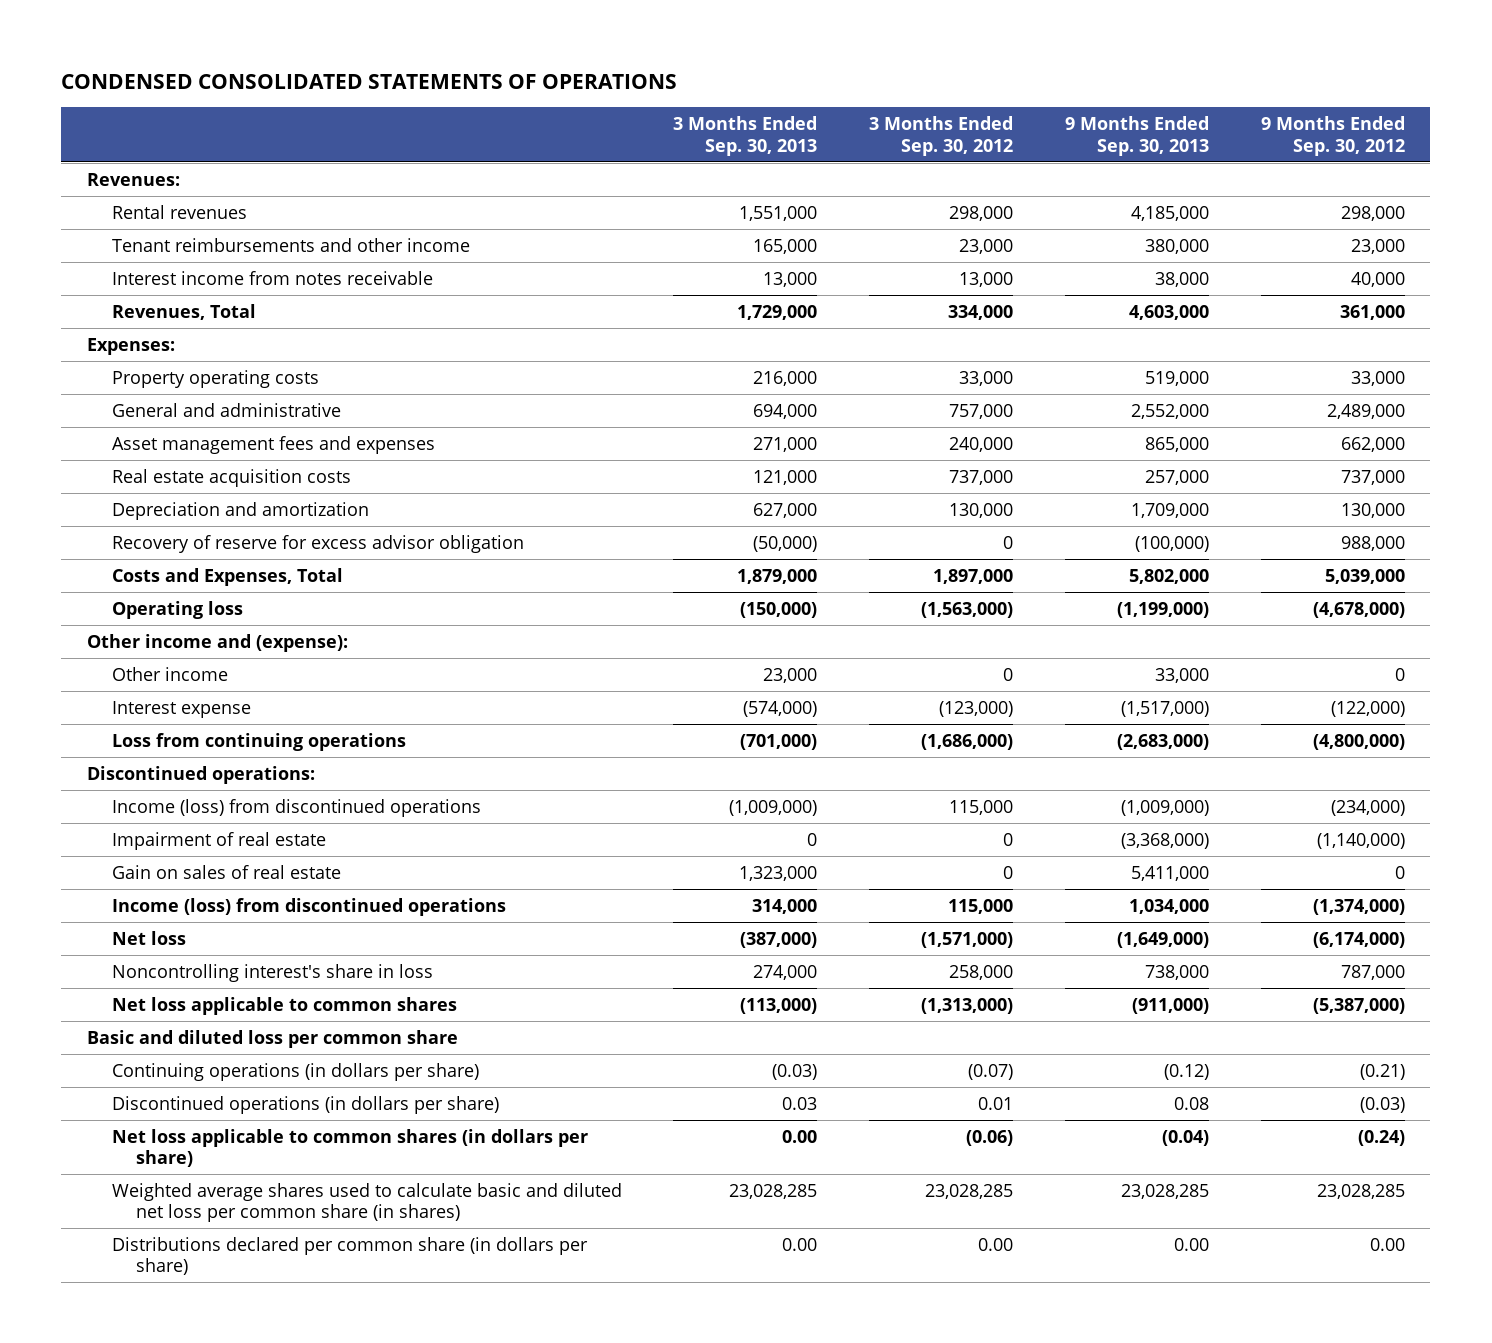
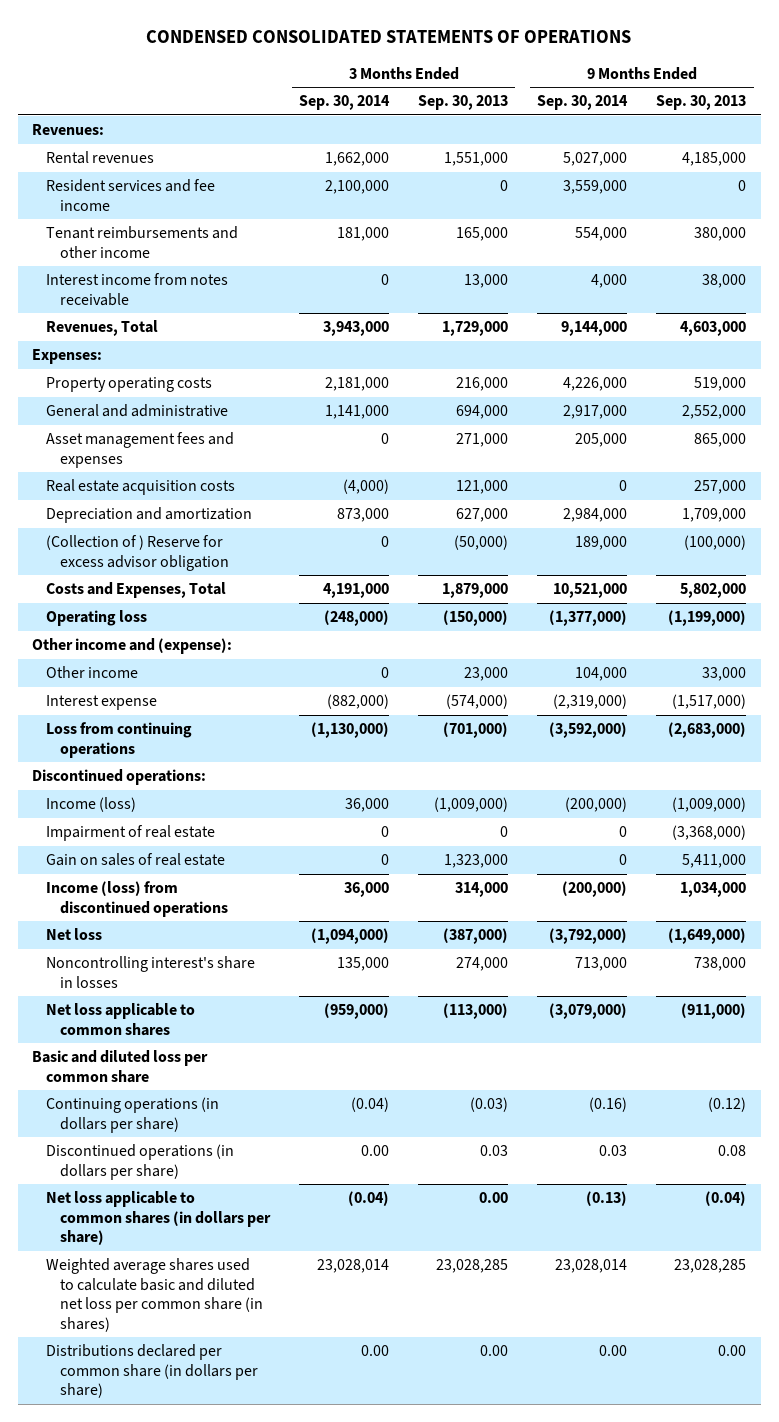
- | 3 Months Ended Sep. 30, 2013 | 3 Months Ended Sep. 30, 2012 | 9 Months Ended Sep. 30, 2013 | 9 Months Ended Sep. 30, 2012
+ | 3 Months Ended Sep. 30, 2014 | 3 Months Ended Sep. 30, 2013 | 9 Months Ended Sep. 30, 2014 | 9 Months Ended Sep. 30, 2013
+ Resident services and fee income | 2,100,000 | 0 | 3,559,000 | 0
- Recovery of reserve for excess advisor obligation | (50,000) | 0 | (100,000) | 988,000
+ (Collection of ) Reserve for excess advisor obligation | 0 | (50,000) | 189,000 | (100,000)
- Income (loss) from discontinued operations | (1,009,000) | 115,000 | (1,009,000) | (234,000)
+ Income (loss) | 36,000 | (1,009,000) | (200,000) | (1,009,000)
- Noncontrolling interest's share in loss | 274,000 | 258,000 | 738,000 | 787,000
+ Noncontrolling interest's share in losses | 135,000 | 274,000 | 713,000 | 738,000

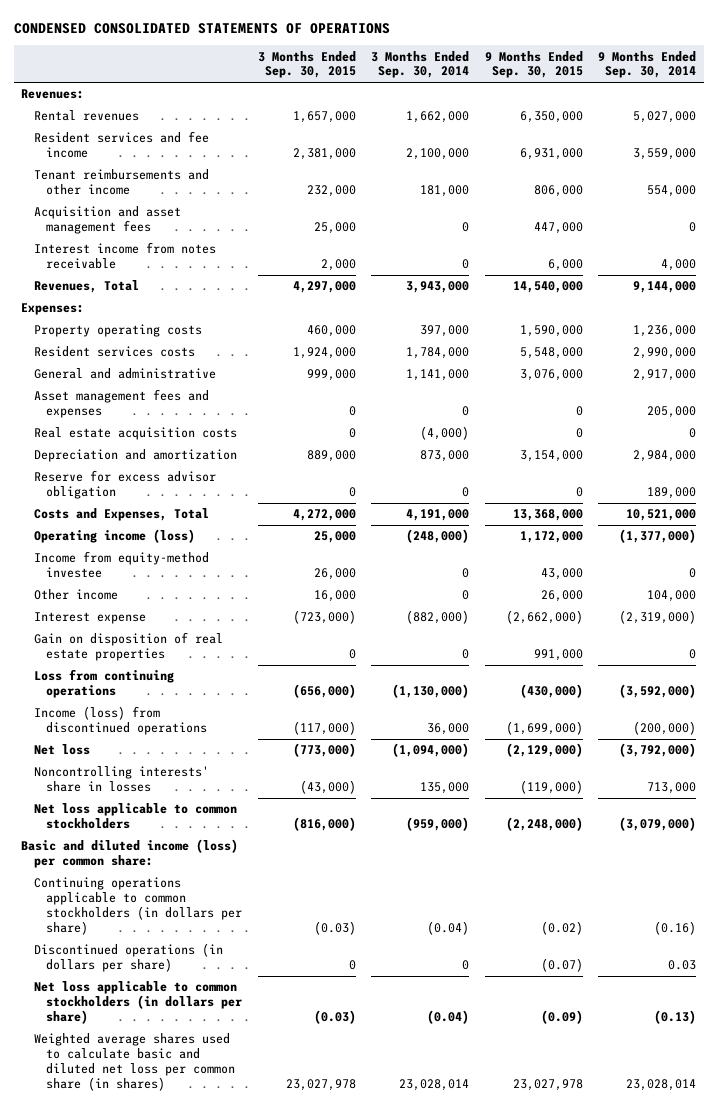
- | 3 Months Ended Sep. 30, 2014 | 3 Months Ended Sep. 30, 2013 | 9 Months Ended Sep. 30, 2014 | 9 Months Ended Sep. 30, 2013
+ | 3 Months Ended Sep. 30, 2015 | 3 Months Ended Sep. 30, 2014 | 9 Months Ended Sep. 30, 2015 | 9 Months Ended Sep. 30, 2014
+ Acquisition and asset management fees | 25,000 | 0 | 447,000 | 0
- Property operating costs | 2,181,000 | 216,000 | 4,226,000 | 519,000
+ Property operating costs | 460,000 | 397,000 | 1,590,000 | 1,236,000
+ Resident services costs | 1,924,000 | 1,784,000 | 5,548,000 | 2,990,000
- (Collection of ) Reserve for excess advisor obligation | 0 | (50,000) | 189,000 | (100,000)
+ Reserve for excess advisor obligation | 0 | 0 | 0 | 189,000
- Operating loss | (248,000) | (150,000) | (1,377,000) | (1,199,000)
- Other income and (expense):
+ Operating income (loss) | 25,000 | (248,000) | 1,172,000 | (1,377,000)
+ Income from equity-method investee | 26,000 | 0 | 43,000 | 0
+ Gain on disposition of real estate properties | 0 | 0 | 991,000 | 0
- Discontinued operations:
- Income (loss) | 36,000 | (1,009,000) | (200,000) | (1,009,000)
- Impairment of real estate | 0 | 0 | 0 | (3,368,000)
- Gain on sales of real estate | 0 | 1,323,000 | 0 | 5,411,000
- Noncontrolling interest's share in losses | 135,000 | 274,000 | 713,000 | 738,000
- Net loss applicable to common shares | (959,000) | (113,000) | (3,079,000) | (911,000)
- Basic and diluted loss per common share
- Continuing operations (in dollars per share) | (0.04) | (0.03) | (0.16) | (0.12)
- Discontinued operations (in dollars per share) | 0.00 | 0.03 | 0.03 | 0.08
- Net loss applicable to common shares (in dollars per share) | (0.04) | 0.00 | (0.13) | (0.04)
+ Noncontrolling interests' share in losses | (43,000) | 135,000 | (119,000) | 713,000
+ Net loss applicable to common stockholders | (816,000) | (959,000) | (2,248,000) | (3,079,000)
+ Basic and diluted income (loss) per common share:
+ Continuing operations applicable to common stockholders (in dollars per share) | (0.03) | (0.04) | (0.02) | (0.16)
+ Discontinued operations (in dollars per share) | 0 | 0 | (0.07) | 0.03
+ Net loss applicable to common stockholders (in dollars per share) | (0.03) | (0.04) | (0.09) | (0.13)
- Distributions declared per common share (in dollars per share) | 0.00 | 0.00 | 0.00 | 0.00

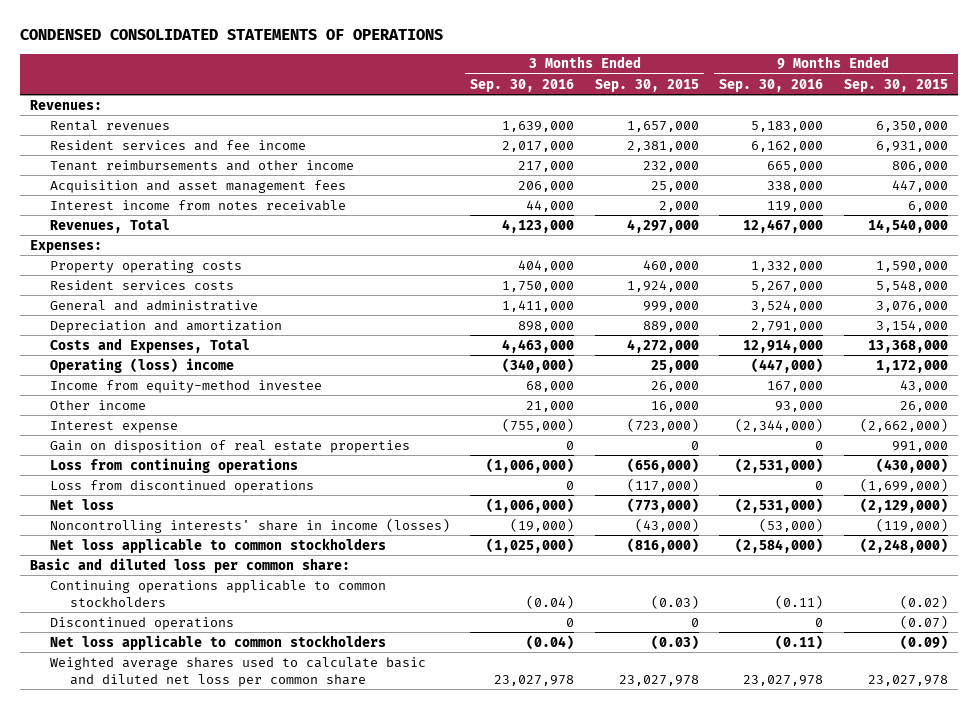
- | 3 Months Ended Sep. 30, 2015 | 3 Months Ended Sep. 30, 2014 | 9 Months Ended Sep. 30, 2015 | 9 Months Ended Sep. 30, 2014
+ | 3 Months Ended Sep. 30, 2016 | 3 Months Ended Sep. 30, 2015 | 9 Months Ended Sep. 30, 2016 | 9 Months Ended Sep. 30, 2015
- Asset management fees and expenses | 0 | 0 | 0 | 205,000
- Real estate acquisition costs | 0 | (4,000) | 0 | 0
- Reserve for excess advisor obligation | 0 | 0 | 0 | 189,000
- Operating income (loss) | 25,000 | (248,000) | 1,172,000 | (1,377,000)
+ Operating (loss) income | (340,000) | 25,000 | (447,000) | 1,172,000
- Income (loss) from discontinued operations | (117,000) | 36,000 | (1,699,000) | (200,000)
+ Loss from discontinued operations | 0 | (117,000) | 0 | (1,699,000)
- Noncontrolling interests' share in losses | (43,000) | 135,000 | (119,000) | 713,000
+ Noncontrolling interests' share in income (losses) | (19,000) | (43,000) | (53,000) | (119,000)
- Basic and diluted income (loss) per common share:
- Continuing operations applicable to common stockholders (in dollars per share) | (0.03) | (0.04) | (0.02) | (0.16)
- Discontinued operations (in dollars per share) | 0 | 0 | (0.07) | 0.03
- Net loss applicable to common stockholders (in dollars per share) | (0.03) | (0.04) | (0.09) | (0.13)
- Weighted average shares used to calculate basic and diluted net loss per common share (in shares) | 23,027,978 | 23,028,014 | 23,027,978 | 23,028,014
+ Basic and diluted loss per common share:
+ Continuing operations applicable to common stockholders | (0.04) | (0.03) | (0.11) | (0.02)
+ Discontinued operations | 0 | 0 | 0 | (0.07)
+ Net loss applicable to common stockholders | (0.04) | (0.03) | (0.11) | (0.09)
+ Weighted average shares used to calculate basic and diluted net loss per common share | 23,027,978 | 23,027,978 | 23,027,978 | 23,027,978

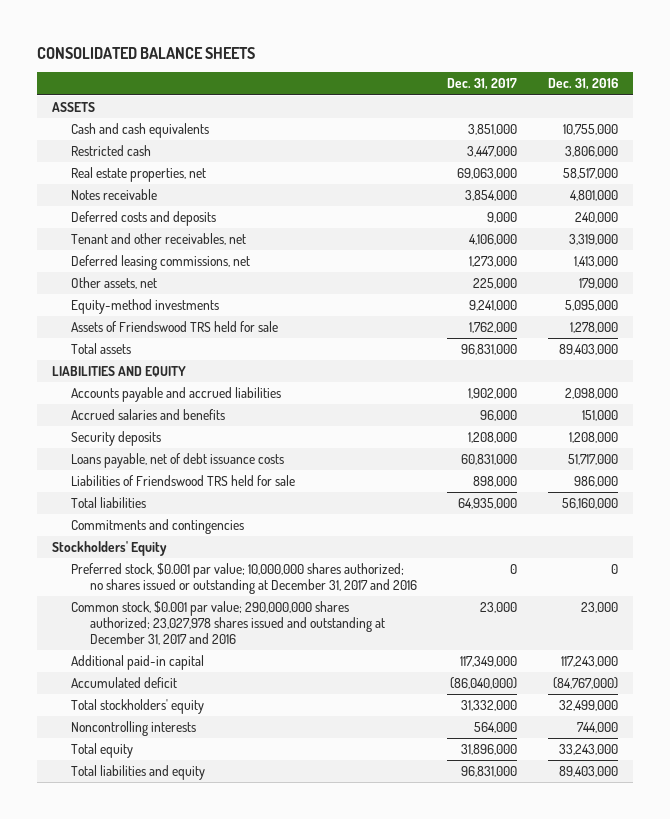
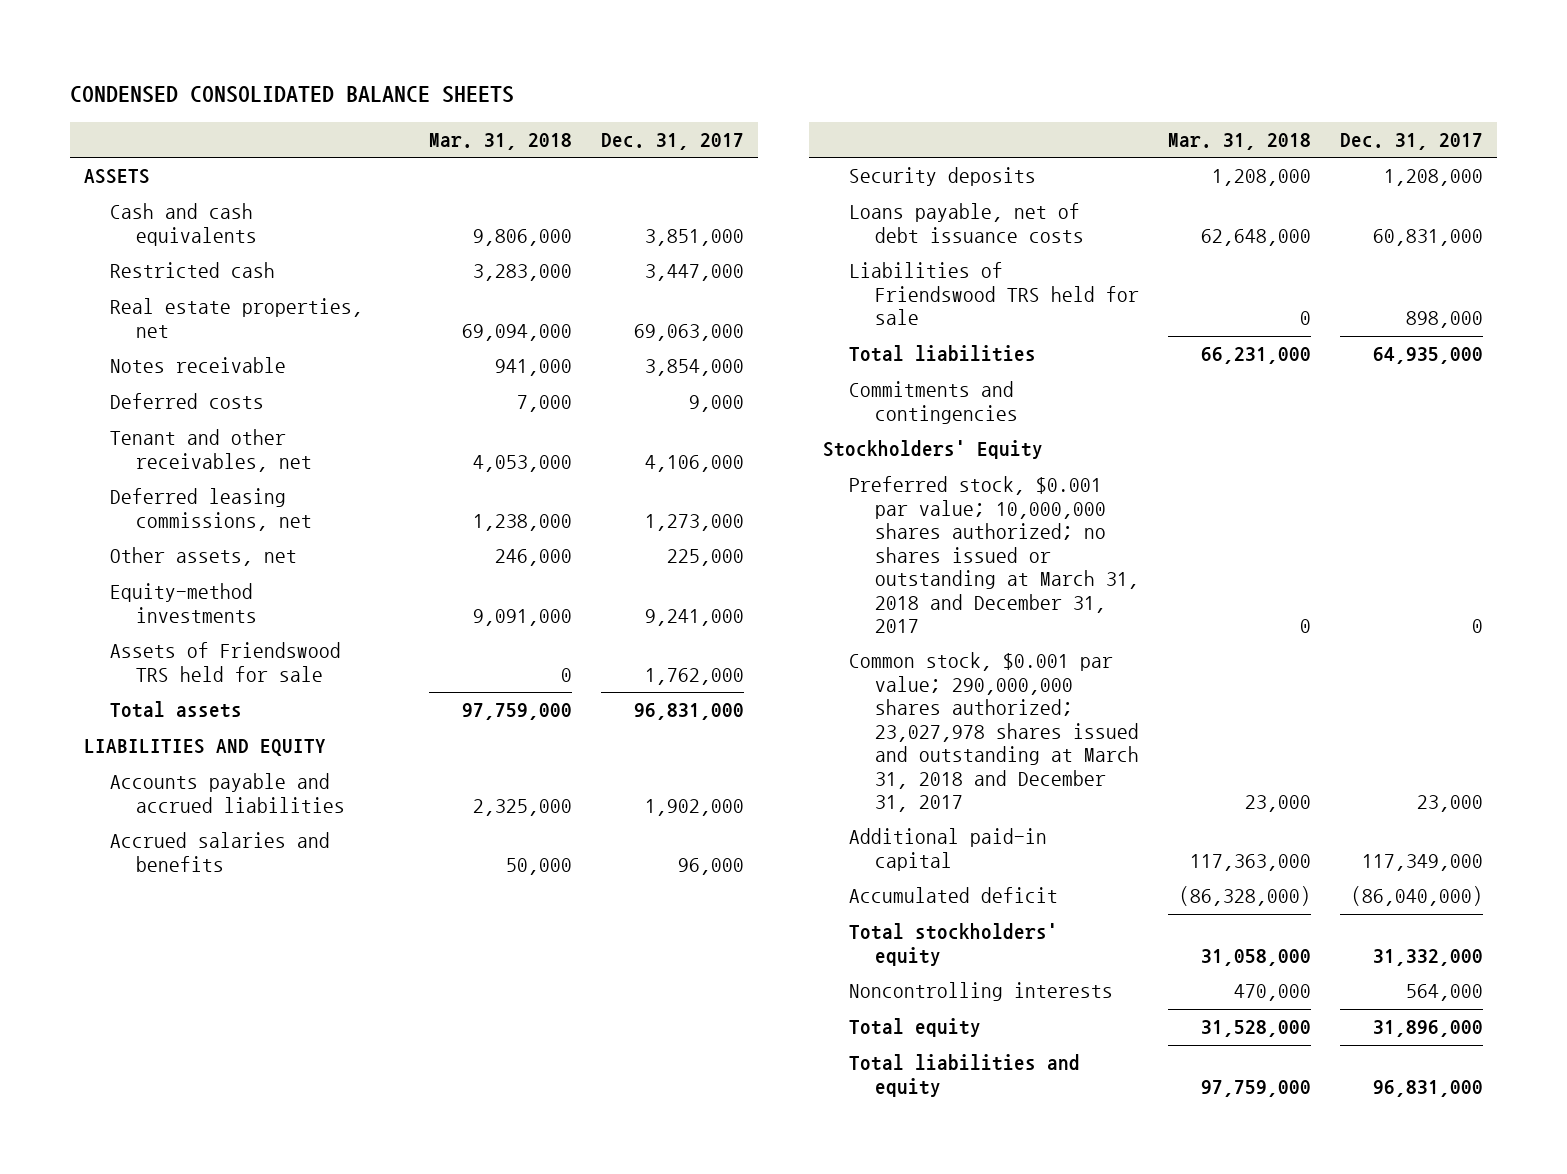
- CONSOLIDATED BALANCE SHEETS
+ CONDENSED CONSOLIDATED BALANCE SHEETS
- | Dec. 31, 2017 | Dec. 31, 2016
+ | Mar. 31, 2018 | Dec. 31, 2017
- Deferred costs and deposits | 9,000 | 240,000
+ Deferred costs | 7,000 | 9,000
- Preferred stock, $0.001 par value; 10,000,000 shares authorized; no shares issued or outstanding at December 31, 2017 and 2016 | 0 | 0
- Common stock, $0.001 par value; 290,000,000 shares authorized; 23,027,978 shares issued and outstanding at December 31, 2017 and 2016 | 23,000 | 23,000
+ Preferred stock, $0.001 par value; 10,000,000 shares authorized; no shares issued or outstanding at March 31, 2018 and December 31, 2017 | 0 | 0
+ Common stock, $0.001 par value; 290,000,000 shares authorized; 23,027,978 shares issued and outstanding at March 31, 2018 and December 31, 2017 | 23,000 | 23,000

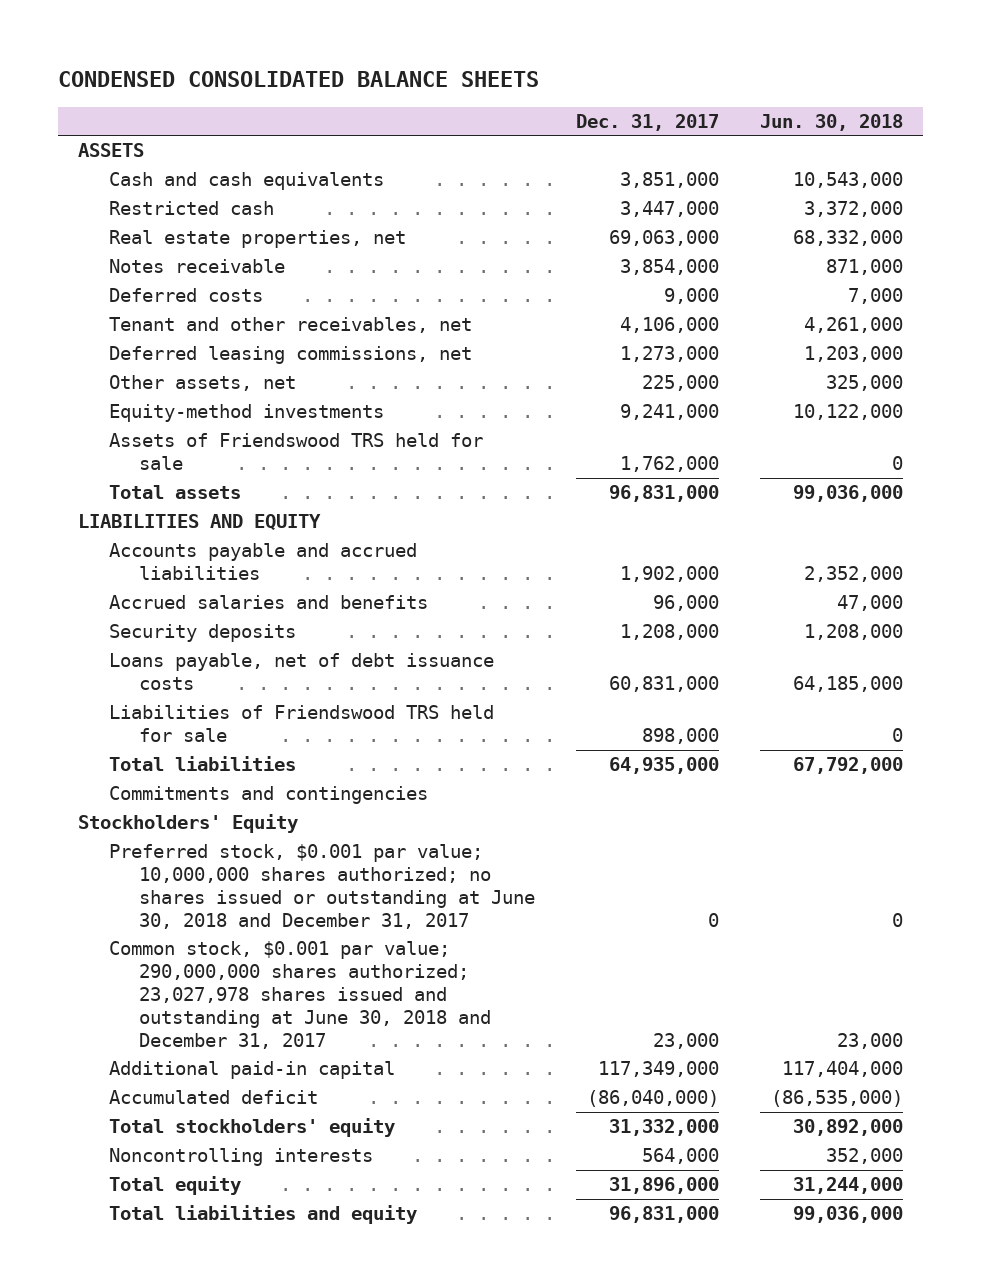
- | Mar. 31, 2018 | Dec. 31, 2017
+ | Dec. 31, 2017 | Jun. 30, 2018
- Preferred stock, $0.001 par value; 10,000,000 shares authorized; no shares issued or outstanding at March 31, 2018 and December 31, 2017 | 0 | 0
- Common stock, $0.001 par value; 290,000,000 shares authorized; 23,027,978 shares issued and outstanding at March 31, 2018 and December 31, 2017 | 23,000 | 23,000
+ Preferred stock, $0.001 par value; 10,000,000 shares authorized; no shares issued or outstanding at June 30, 2018 and December 31, 2017 | 0 | 0
+ Common stock, $0.001 par value; 290,000,000 shares authorized; 23,027,978 shares issued and outstanding at June 30, 2018 and December 31, 2017 | 23,000 | 23,000

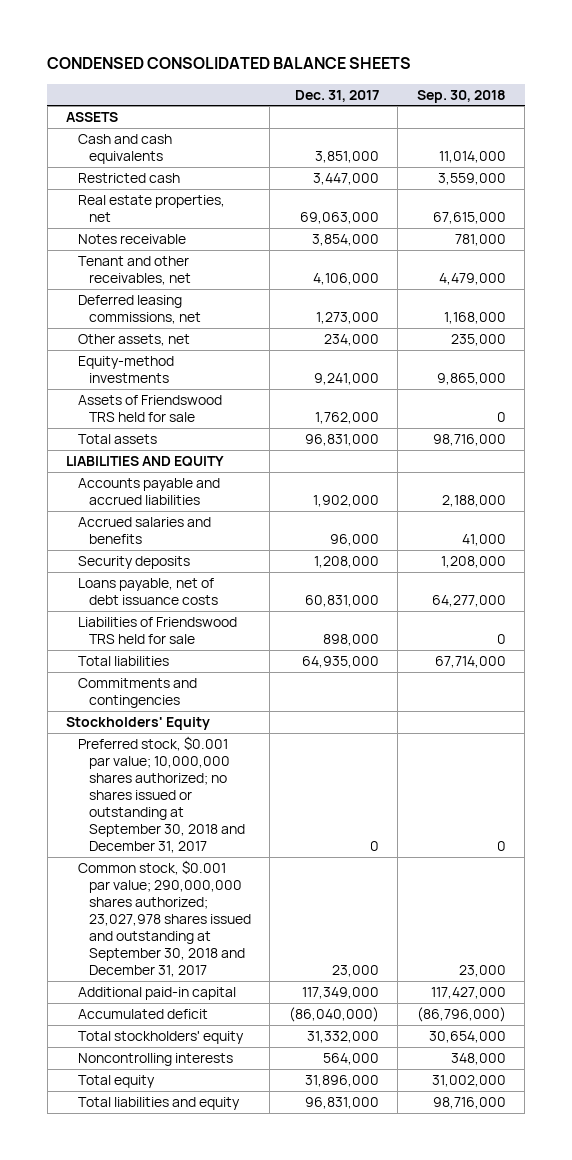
- | Dec. 31, 2017 | Jun. 30, 2018
+ | Dec. 31, 2017 | Sep. 30, 2018
- Deferred costs | 9,000 | 7,000
- Other assets, net | 225,000 | 325,000
+ Other assets, net | 234,000 | 235,000
- Preferred stock, $0.001 par value; 10,000,000 shares authorized; no shares issued or outstanding at June 30, 2018 and December 31, 2017 | 0 | 0
- Common stock, $0.001 par value; 290,000,000 shares authorized; 23,027,978 shares issued and outstanding at June 30, 2018 and December 31, 2017 | 23,000 | 23,000
+ Preferred stock, $0.001 par value; 10,000,000 shares authorized; no shares issued or outstanding at September 30, 2018 and December 31, 2017 | 0 | 0
+ Common stock, $0.001 par value; 290,000,000 shares authorized; 23,027,978 shares issued and outstanding at September 30, 2018 and December 31, 2017 | 23,000 | 23,000

